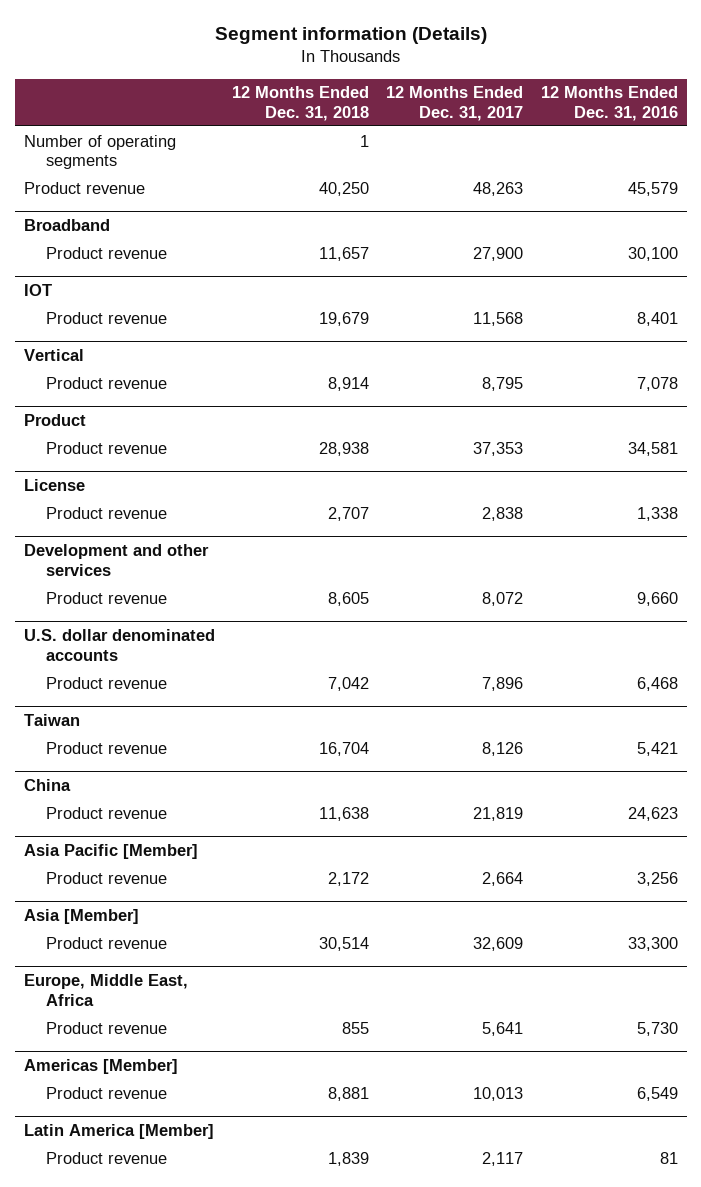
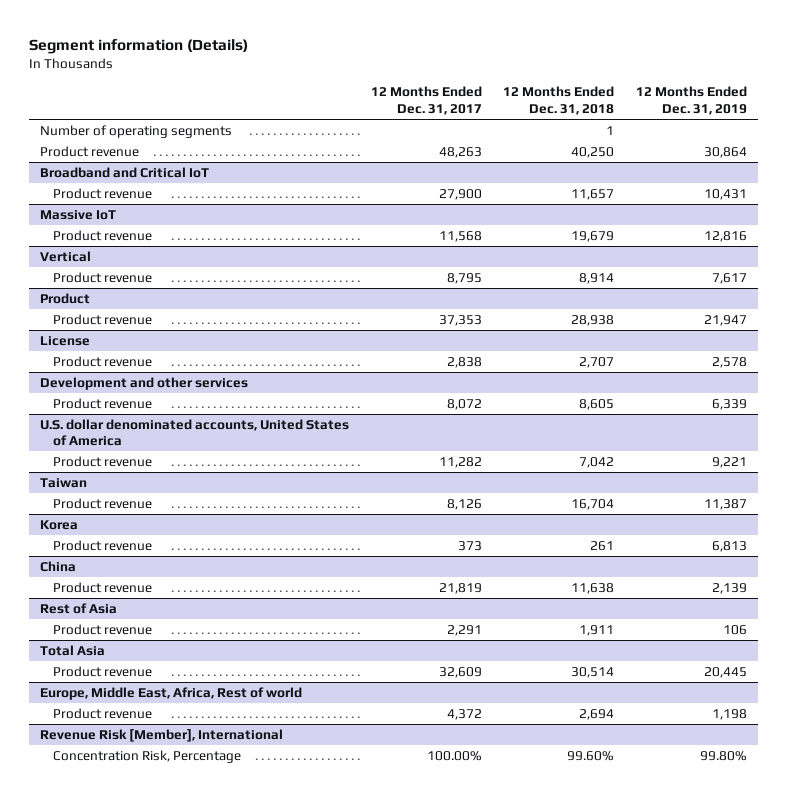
- | 12 Months Ended Dec. 31, 2018 | 12 Months Ended Dec. 31, 2017 | 12 Months Ended Dec. 31, 2016
+ | 12 Months Ended Dec. 31, 2017 | 12 Months Ended Dec. 31, 2018 | 12 Months Ended Dec. 31, 2019
- Broadband
+ Broadband and Critical IoT
- IOT
+ Massive IoT
- U.S. dollar denominated accounts
- Product revenue | 7,042 | 7,896 | 6,468
+ U.S. dollar denominated accounts, United States of America
+ Product revenue | 11,282 | 7,042 | 9,221
+ Korea
+ Product revenue | 373 | 261 | 6,813
- Asia Pacific [Member]
- Product revenue | 2,172 | 2,664 | 3,256
- Asia [Member]
+ Rest of Asia
+ Product revenue | 2,291 | 1,911 | 106
+ Total Asia
- Europe, Middle East, Africa
- Product revenue | 855 | 5,641 | 5,730
- Americas [Member]
- Product revenue | 8,881 | 10,013 | 6,549
- Latin America [Member]
- Product revenue | 1,839 | 2,117 | 81
+ Europe, Middle East, Africa, Rest of world
+ Product revenue | 4,372 | 2,694 | 1,198
+ Revenue Risk [Member], International
+ Concentration Risk, Percentage | 100.00% | 99.60% | 99.80%

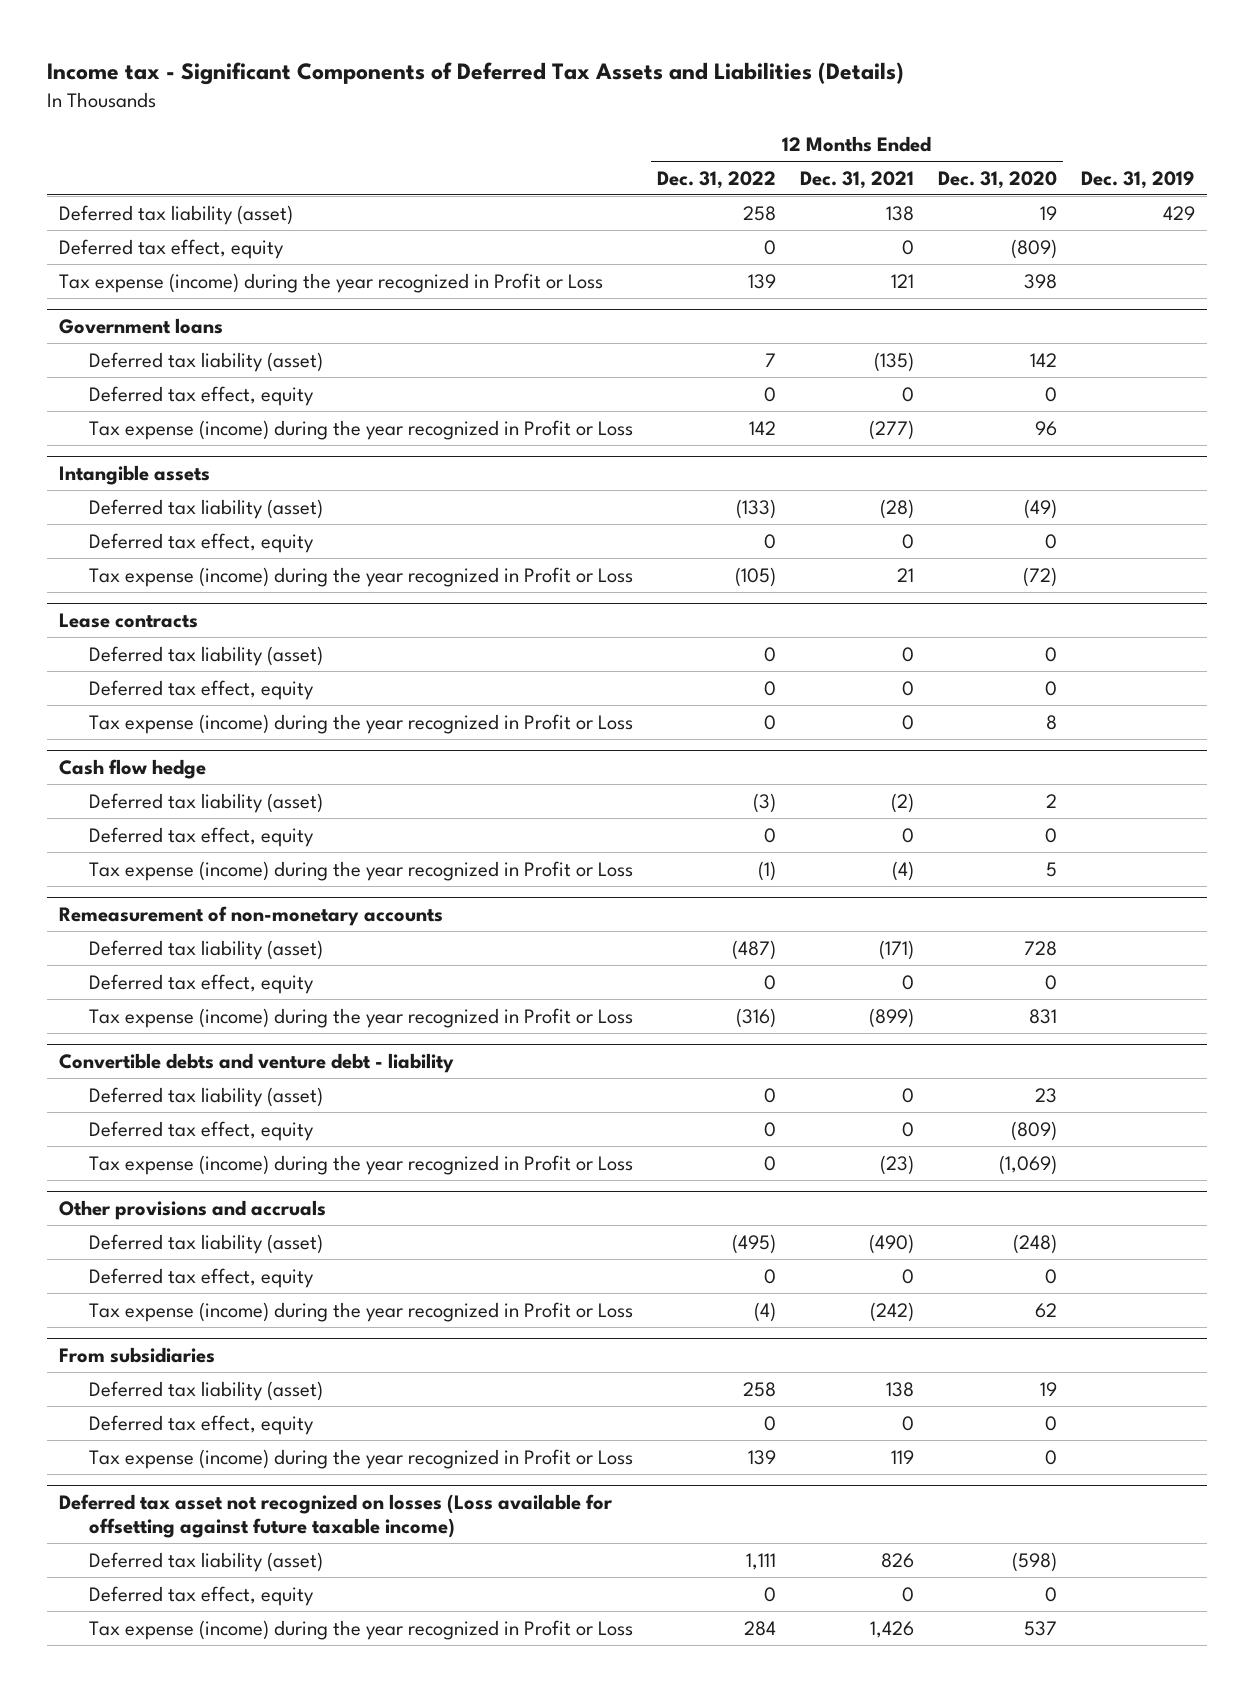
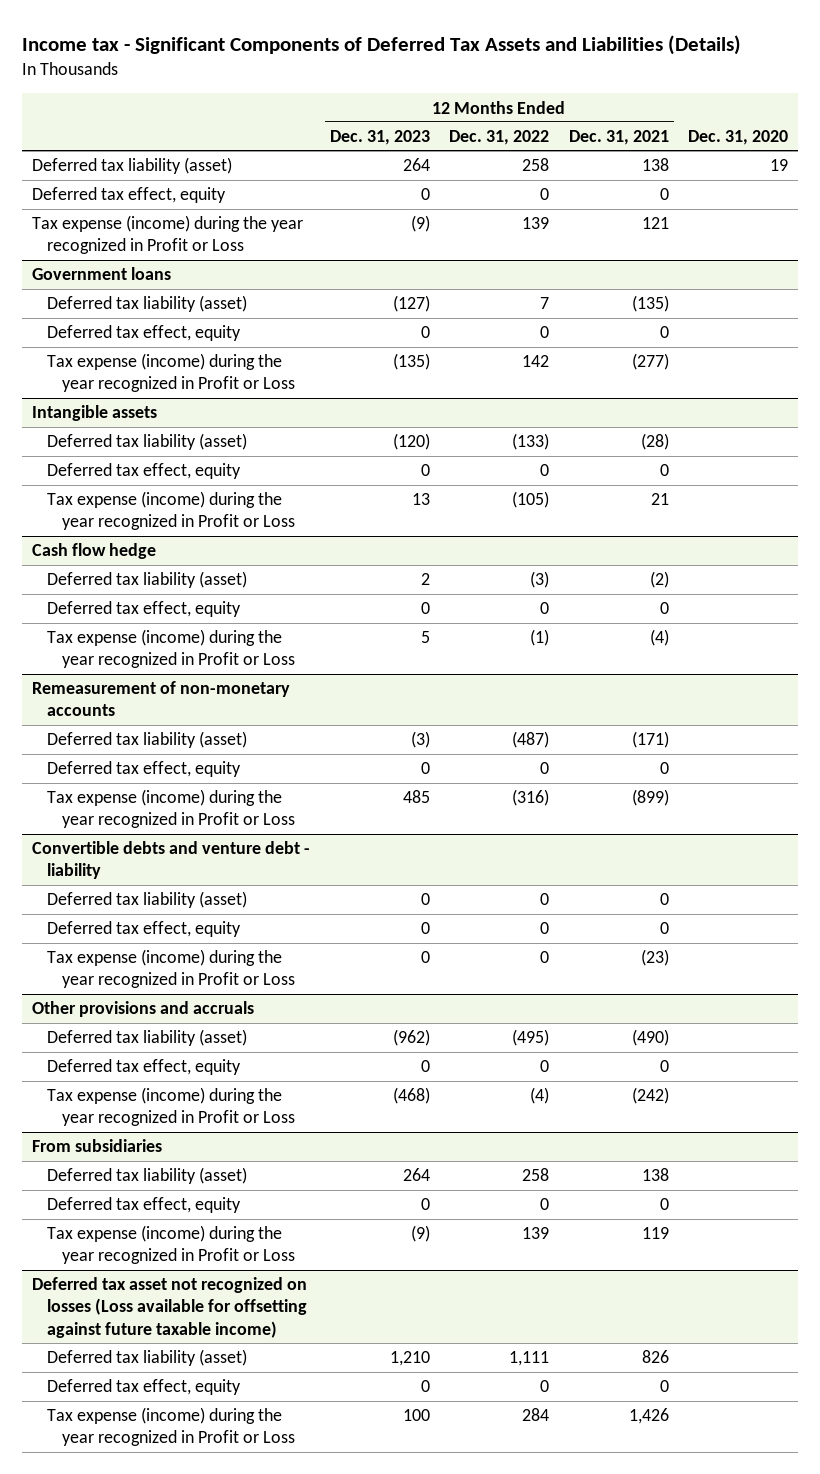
- | 12 Months Ended Dec. 31, 2022 | 12 Months Ended Dec. 31, 2021 | 12 Months Ended Dec. 31, 2020 | Dec. 31, 2019
+ | 12 Months Ended Dec. 31, 2023 | 12 Months Ended Dec. 31, 2022 | 12 Months Ended Dec. 31, 2021 | Dec. 31, 2020
- Lease contracts
- Deferred tax liability (asset) | 0 | 0 | 0 |
- Deferred tax effect, equity | 0 | 0 | 0 |
- Tax expense (income) during the year recognized in Profit or Loss | 0 | 0 | 8 |

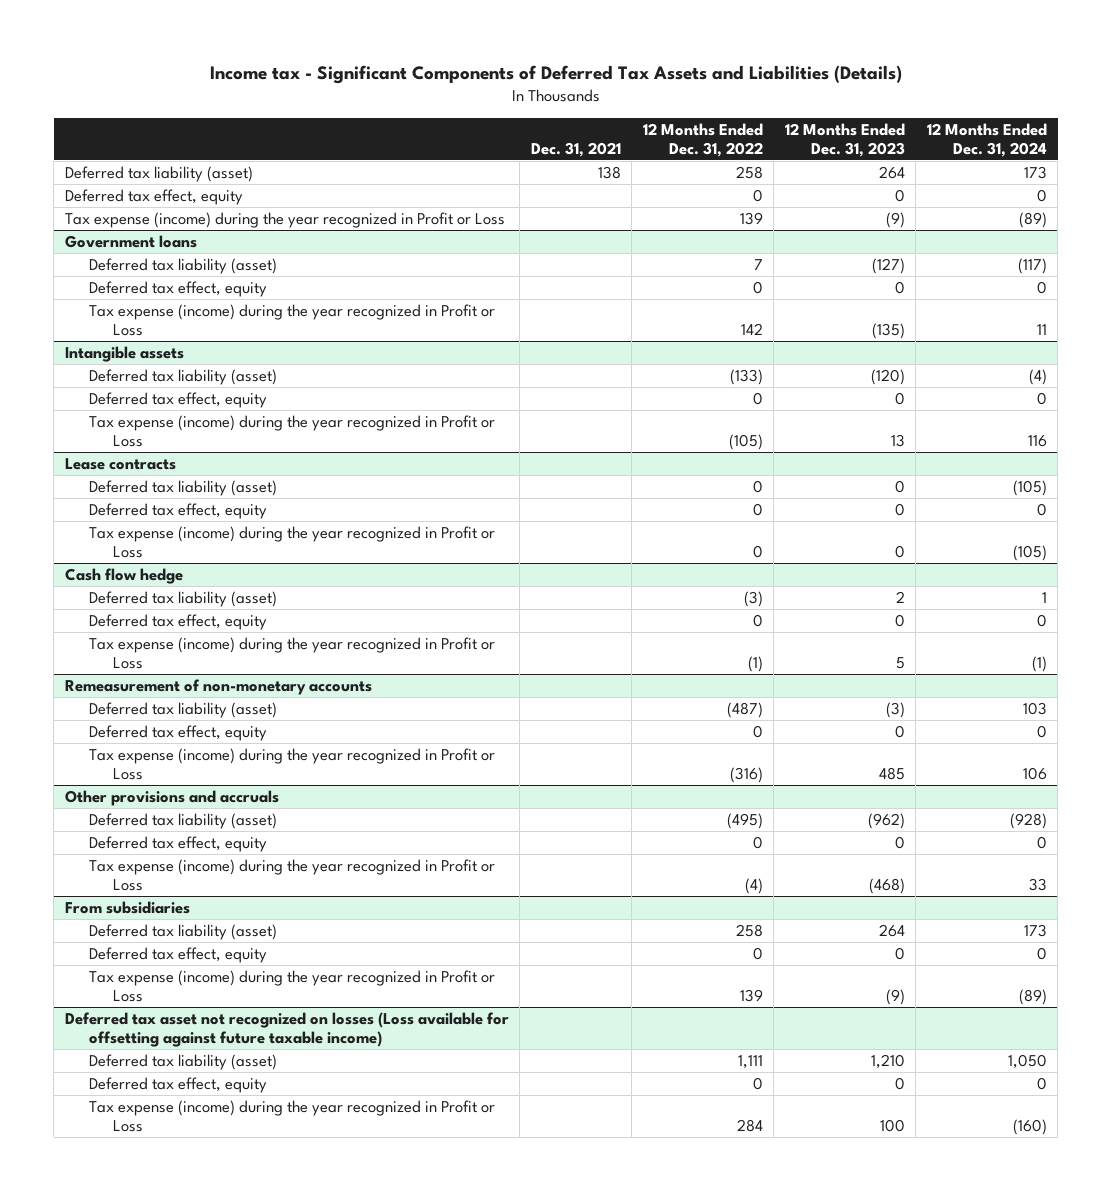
- | 12 Months Ended Dec. 31, 2023 | 12 Months Ended Dec. 31, 2022 | 12 Months Ended Dec. 31, 2021 | Dec. 31, 2020
+ | Dec. 31, 2021 | 12 Months Ended Dec. 31, 2022 | 12 Months Ended Dec. 31, 2023 | 12 Months Ended Dec. 31, 2024
+ Lease contracts
+ Deferred tax liability (asset) | | 0 | 0 | (105)
+ Deferred tax effect, equity | | 0 | 0 | 0
+ Tax expense (income) during the year recognized in Profit or Loss | | 0 | 0 | (105)
- Convertible debts and venture debt - liability
- Deferred tax liability (asset) | 0 | 0 | 0 |
- Deferred tax effect, equity | 0 | 0 | 0 |
- Tax expense (income) during the year recognized in Profit or Loss | 0 | 0 | (23) |

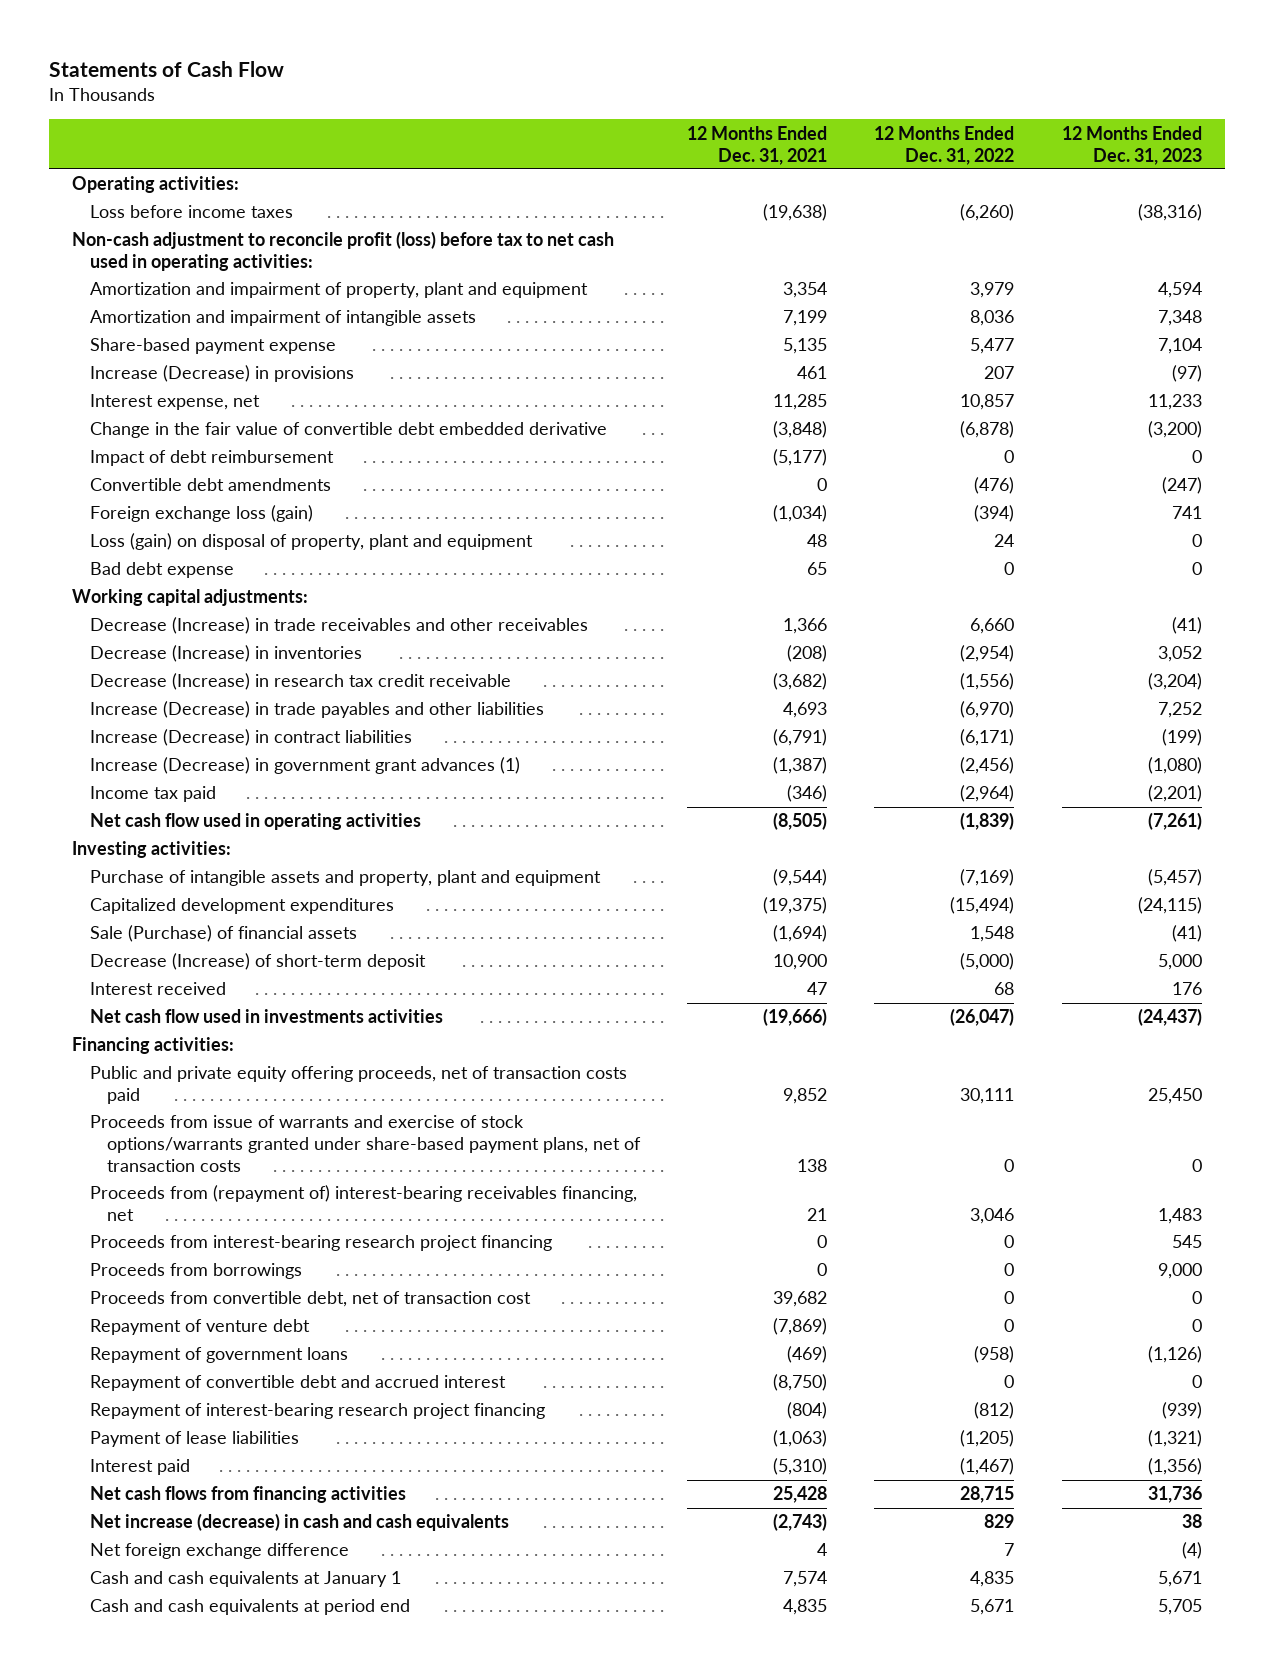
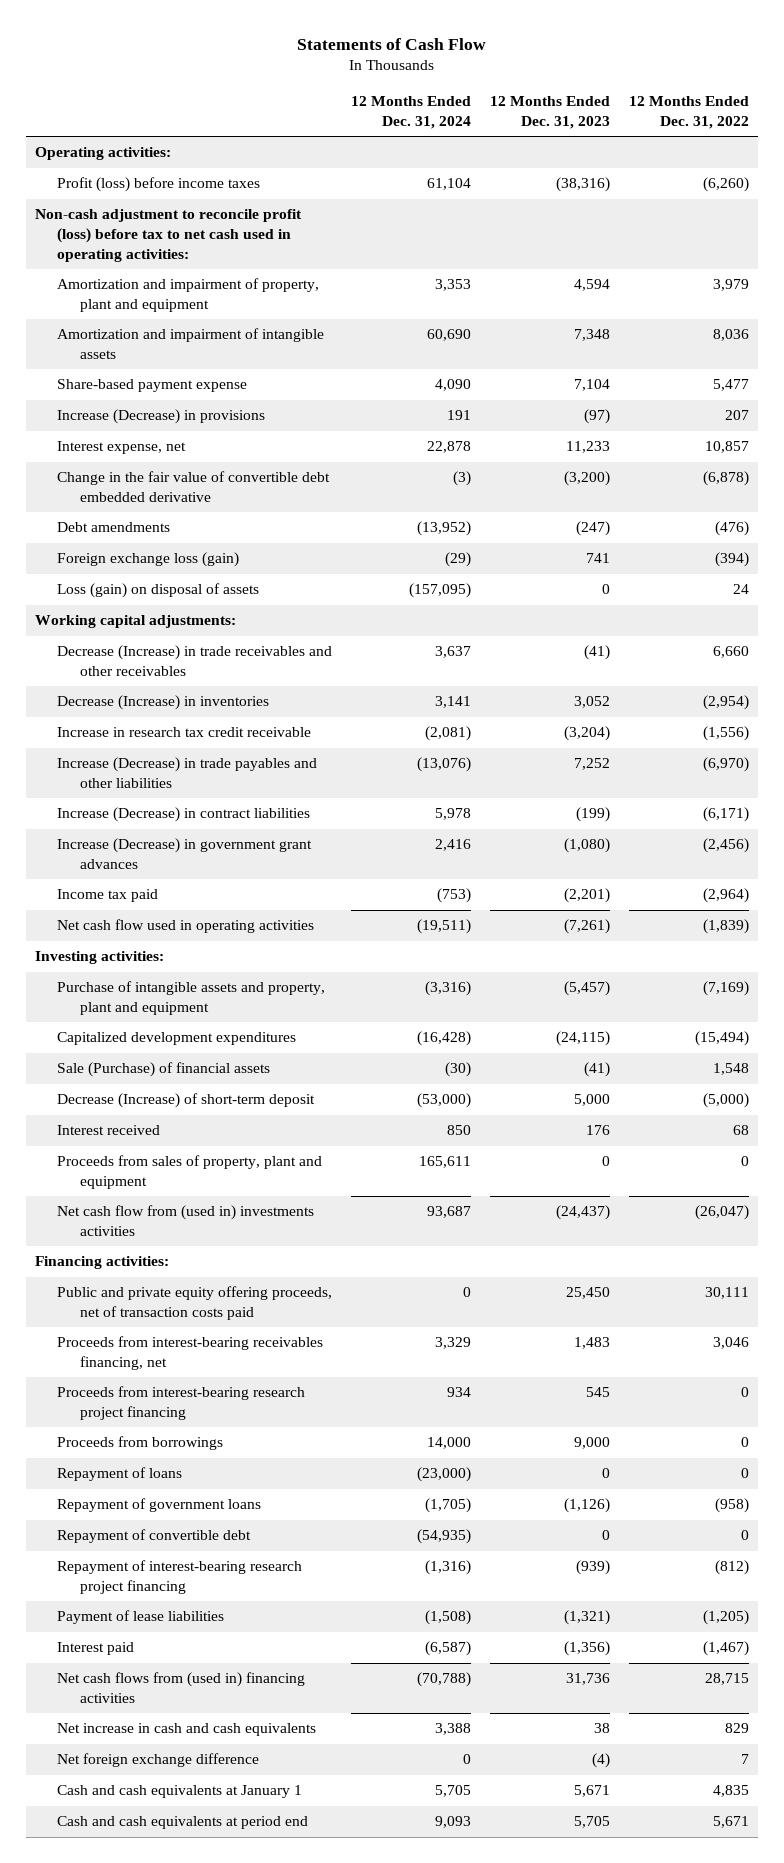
- | 12 Months Ended Dec. 31, 2021 | 12 Months Ended Dec. 31, 2022 | 12 Months Ended Dec. 31, 2023
+ | 12 Months Ended Dec. 31, 2024 | 12 Months Ended Dec. 31, 2023 | 12 Months Ended Dec. 31, 2022
- Loss before income taxes | (19,638) | (6,260) | (38,316)
+ Profit (loss) before income taxes | 61,104 | (38,316) | (6,260)
- Impact of debt reimbursement | (5,177) | 0 | 0
- Convertible debt amendments | 0 | (476) | (247)
+ Debt amendments | (13,952) | (247) | (476)
- Loss (gain) on disposal of property, plant and equipment | 48 | 24 | 0
- Bad debt expense | 65 | 0 | 0
+ Loss (gain) on disposal of assets | (157,095) | 0 | 24
- Decrease (Increase) in research tax credit receivable | (3,682) | (1,556) | (3,204)
+ Increase in research tax credit receivable | (2,081) | (3,204) | (1,556)
- Increase (Decrease) in government grant advances (1) | (1,387) | (2,456) | (1,080)
+ Increase (Decrease) in government grant advances | 2,416 | (1,080) | (2,456)
- Net cash flow used in investments activities | (19,666) | (26,047) | (24,437)
+ Proceeds from sales of property, plant and equipment | 165,611 | 0 | 0
+ Net cash flow from (used in) investments activities | 93,687 | (24,437) | (26,047)
- Proceeds from issue of warrants and exercise of stock options/warrants granted under share-based payment plans, net of transaction costs | 138 | 0 | 0
- Proceeds from (repayment of) interest-bearing receivables financing, net | 21 | 3,046 | 1,483
+ Proceeds from interest-bearing receivables financing, net | 3,329 | 1,483 | 3,046
- Proceeds from convertible debt, net of transaction cost | 39,682 | 0 | 0
- Repayment of venture debt | (7,869) | 0 | 0
+ Repayment of loans | (23,000) | 0 | 0
- Repayment of convertible debt and accrued interest | (8,750) | 0 | 0
+ Repayment of convertible debt | (54,935) | 0 | 0
- Net cash flows from financing activities | 25,428 | 28,715 | 31,736
- Net increase (decrease) in cash and cash equivalents | (2,743) | 829 | 38
+ Net cash flows from (used in) financing activities | (70,788) | 31,736 | 28,715
+ Net increase in cash and cash equivalents | 3,388 | 38 | 829

